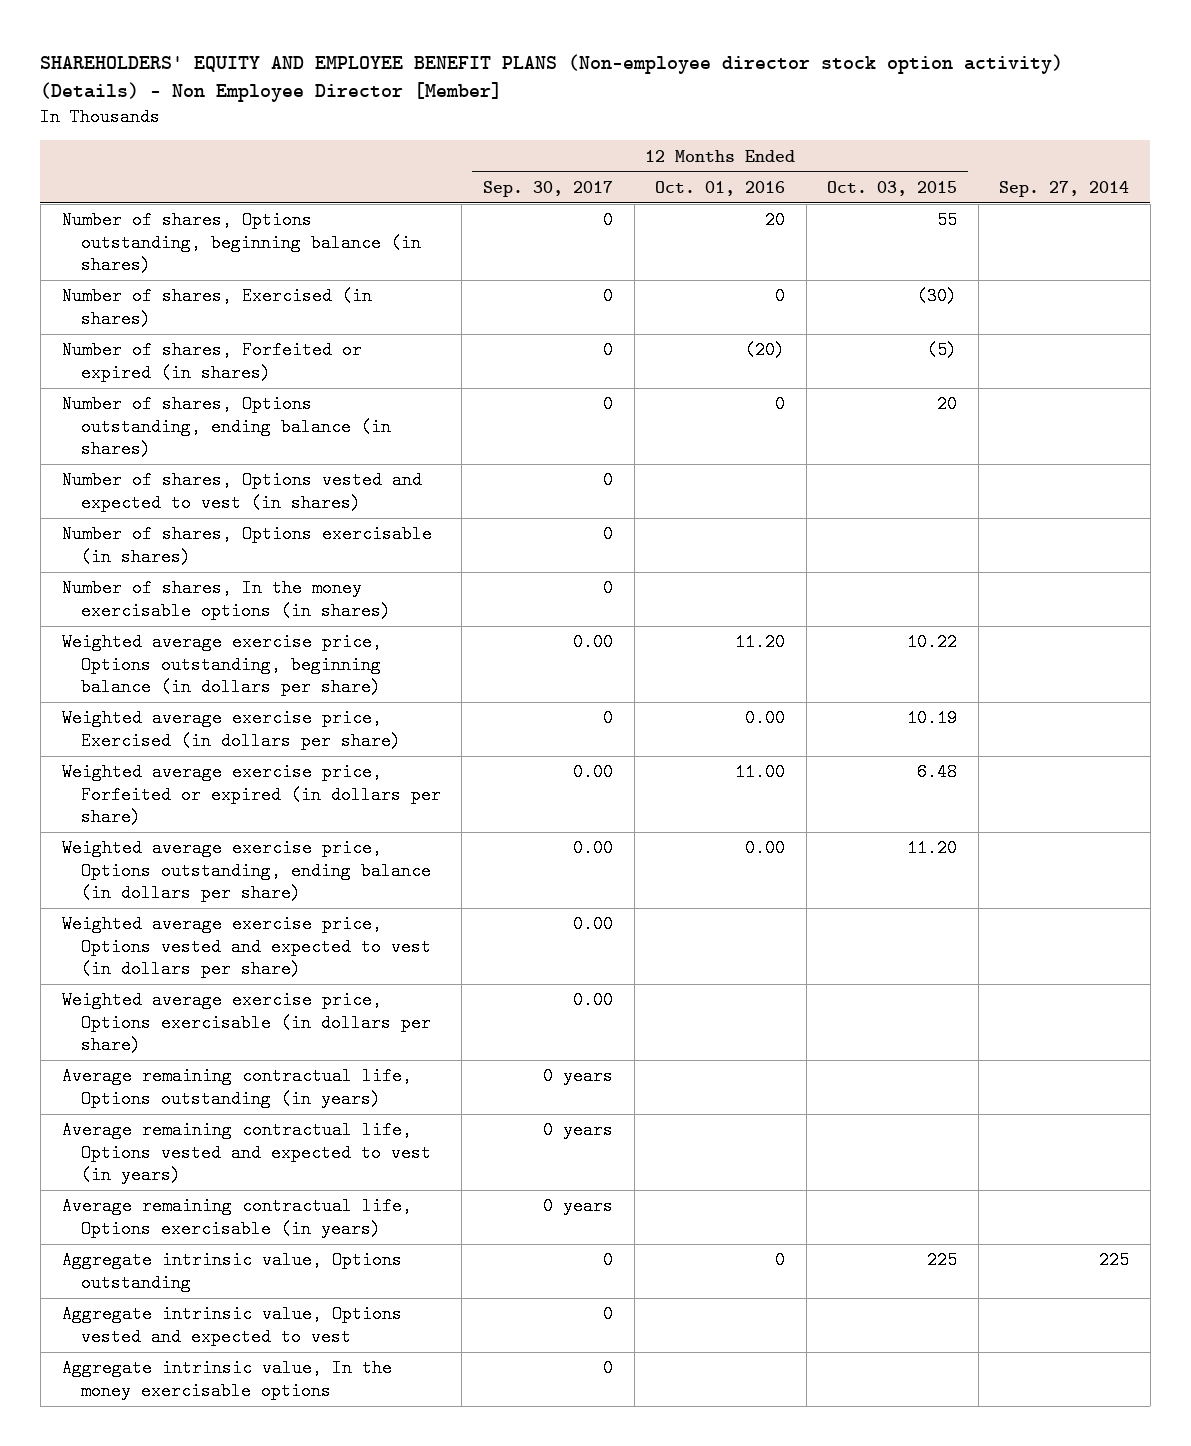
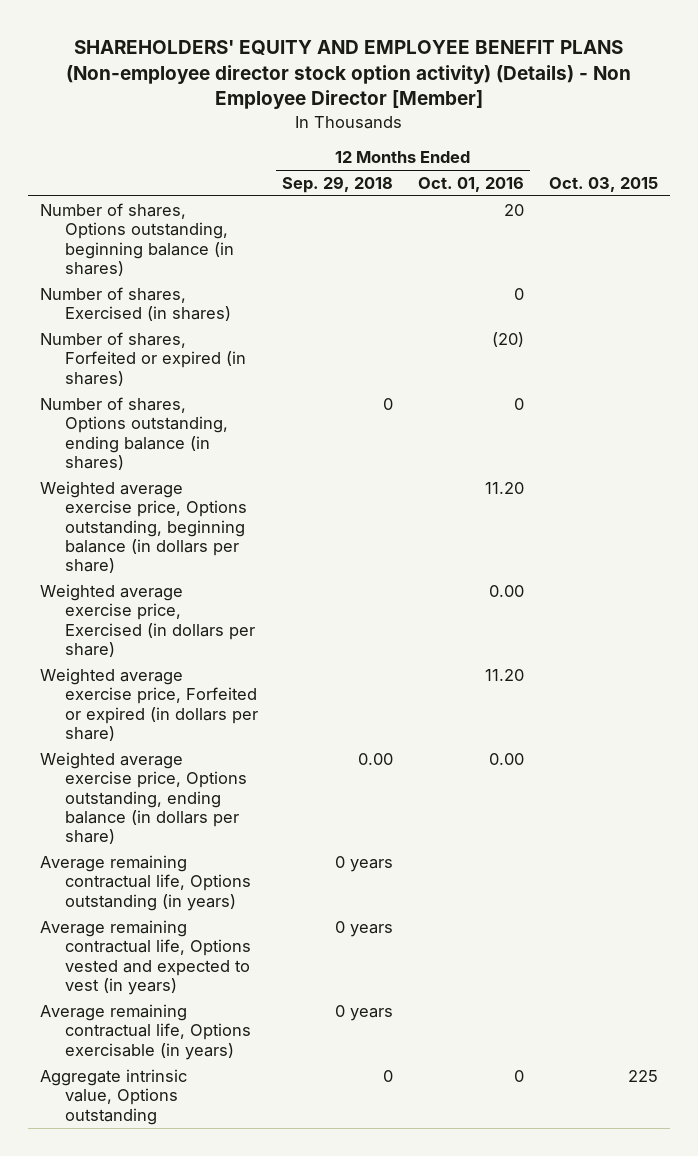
- | 12 Months Ended Sep. 30, 2017 | 12 Months Ended Oct. 01, 2016 | 12 Months Ended Oct. 03, 2015 | Sep. 27, 2014
+ | 12 Months Ended Sep. 29, 2018 | 12 Months Ended Oct. 01, 2016 | Oct. 03, 2015
- Number of shares, Options vested and expected to vest (in shares) | 0 | | |
- Number of shares, Options exercisable (in shares) | 0 | | |
- Number of shares, In the money exercisable options (in shares) | 0 | | |
- Weighted average exercise price, Forfeited or expired (in dollars per share) | 0.00 | 11.00 | 6.48 |
+ Weighted average exercise price, Forfeited or expired (in dollars per share) | | 11.20 |
- Weighted average exercise price, Options vested and expected to vest (in dollars per share) | 0.00 | | |
- Weighted average exercise price, Options exercisable (in dollars per share) | 0.00 | | |
- Aggregate intrinsic value, Options vested and expected to vest | 0 | | |
- Aggregate intrinsic value, In the money exercisable options | 0 | | |

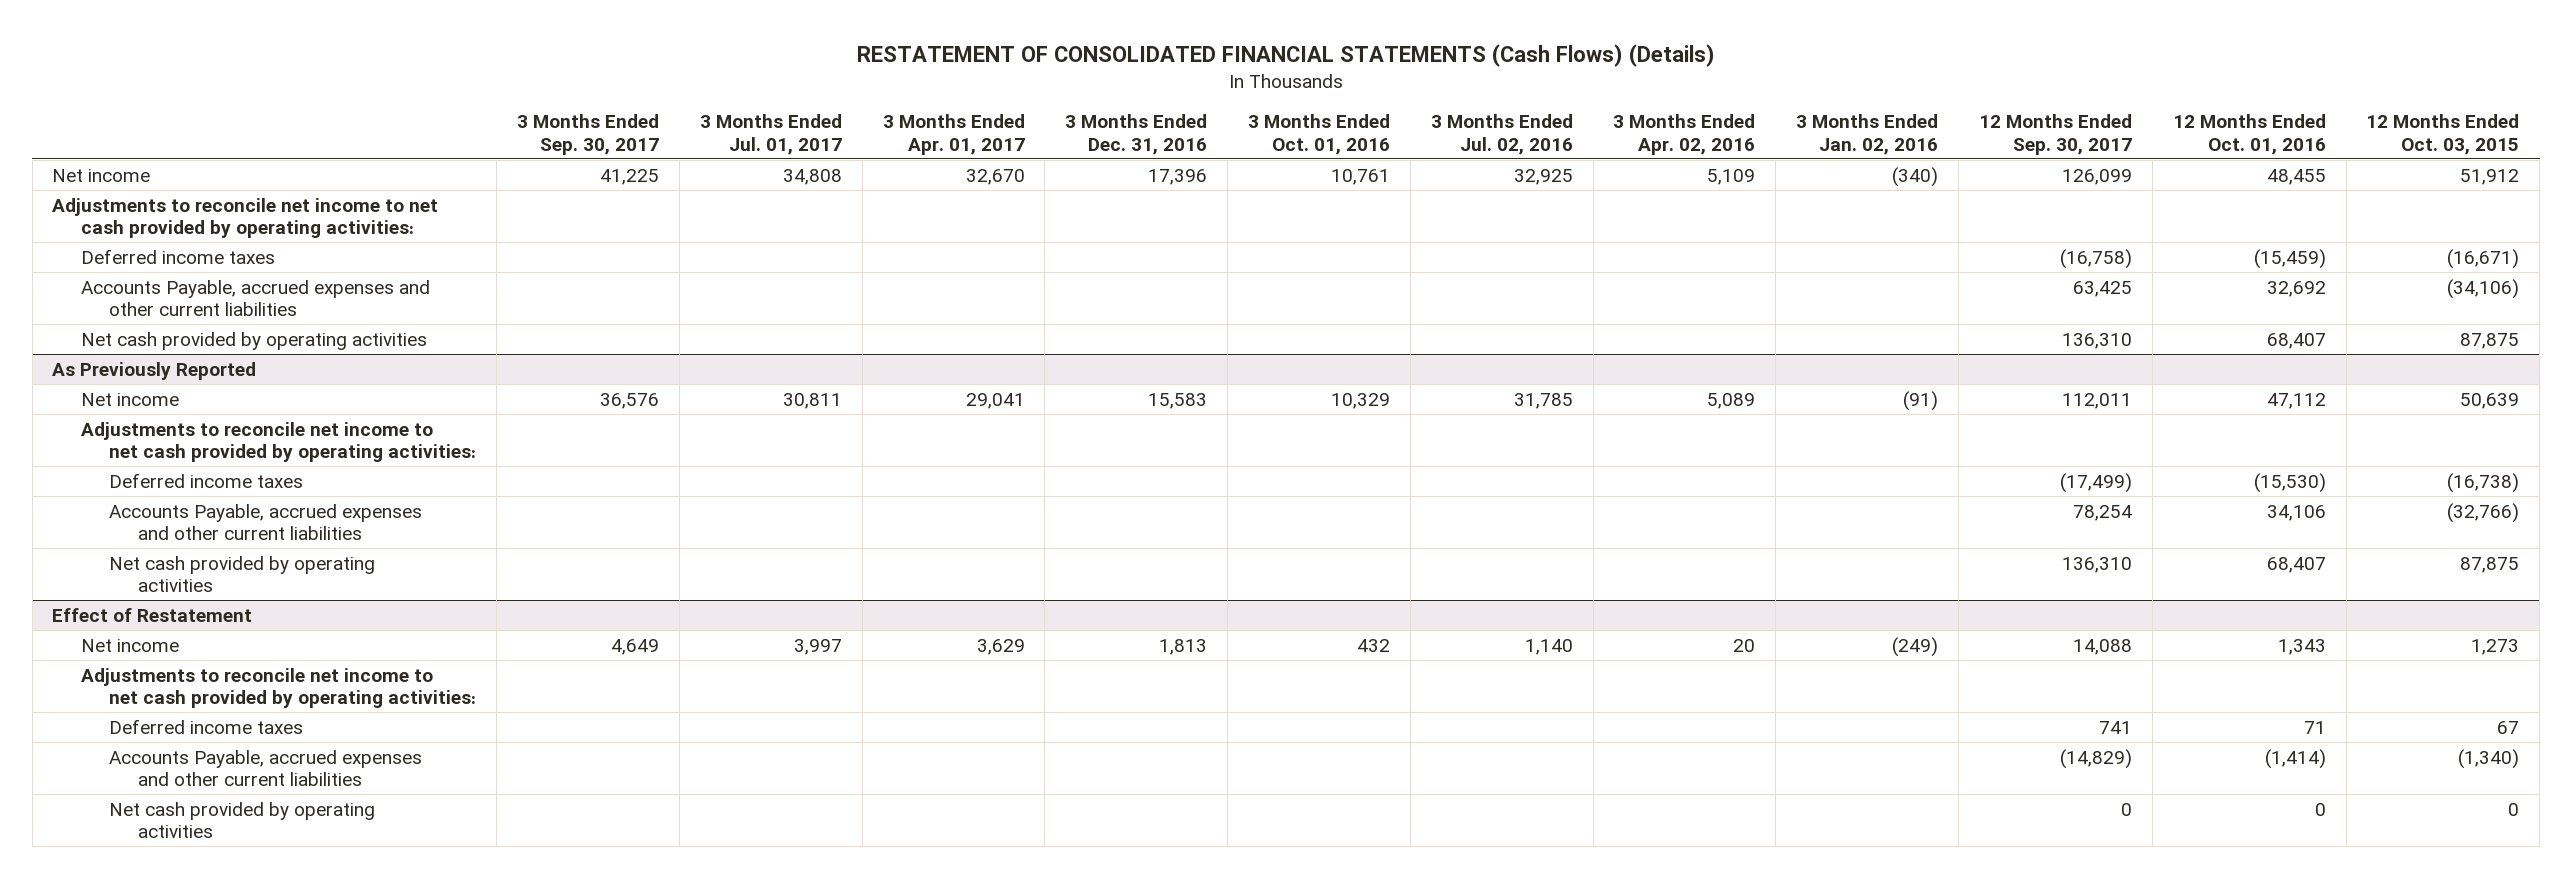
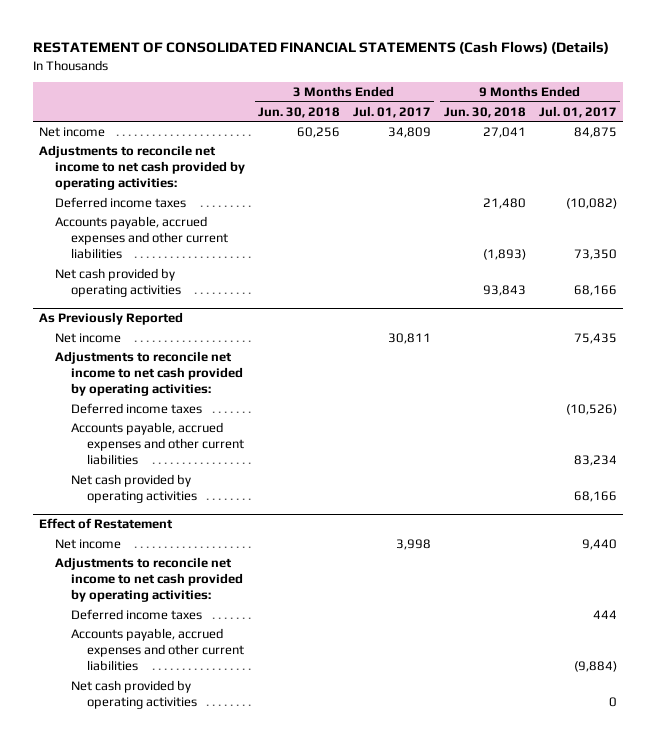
- | 3 Months Ended Sep. 30, 2017 | 3 Months Ended Jul. 01, 2017 | 3 Months Ended Apr. 01, 2017 | 3 Months Ended Dec. 31, 2016 | 3 Months Ended Oct. 01, 2016 | 3 Months Ended Jul. 02, 2016 | 3 Months Ended Apr. 02, 2016 | 3 Months Ended Jan. 02, 2016 | 12 Months Ended Sep. 30, 2017 | 12 Months Ended Oct. 01, 2016 | 12 Months Ended Oct. 03, 2015
+ | 3 Months Ended Jun. 30, 2018 | 3 Months Ended Jul. 01, 2017 | 9 Months Ended Jun. 30, 2018 | 9 Months Ended Jul. 01, 2017
- Net income | 41,225 | 34,808 | 32,670 | 17,396 | 10,761 | 32,925 | 5,109 | (340) | 126,099 | 48,455 | 51,912
+ Net income | 60,256 | 34,809 | 27,041 | 84,875
- Accounts Payable, accrued expenses and other current liabilities | | | | | | | | | 63,425 | 32,692 | (34,106)
+ Accounts payable, accrued expenses and other current liabilities | | | (1,893) | 73,350
@ As Previously Reported
- Accounts Payable, accrued expenses and other current liabilities | | | | | | | | | 78,254 | 34,106 | (32,766)
+ Accounts payable, accrued expenses and other current liabilities | | | | 83,234
@ Effect of Restatement
- Net income | 4,649 | 3,997 | 3,629 | 1,813 | 432 | 1,140 | 20 | (249) | 14,088 | 1,343 | 1,273
+ Net income | | 3,998 | | 9,440
- Accounts Payable, accrued expenses and other current liabilities | | | | | | | | | (14,829) | (1,414) | (1,340)
+ Accounts payable, accrued expenses and other current liabilities | | | | (9,884)

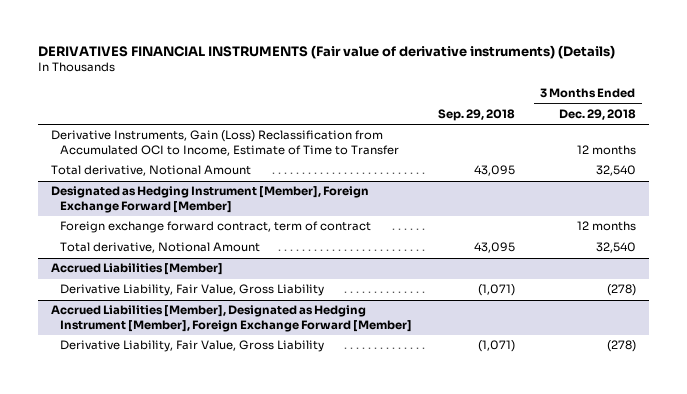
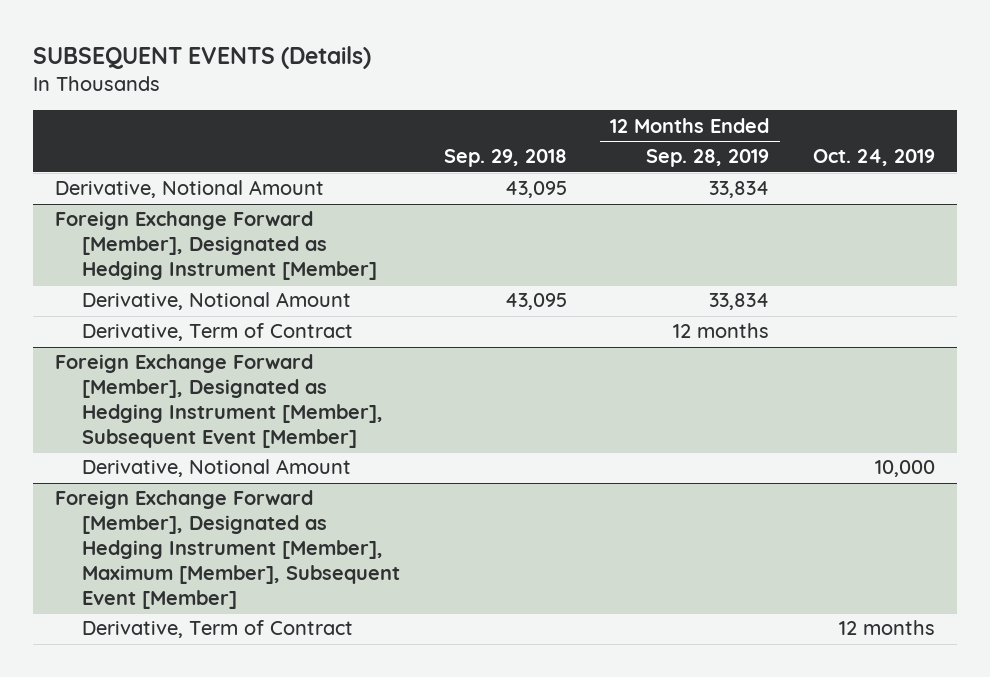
- DERIVATIVES FINANCIAL INSTRUMENTS (Fair value of derivative instruments) (Details)
+ SUBSEQUENT EVENTS (Details)
- | Sep. 29, 2018 | 3 Months Ended Dec. 29, 2018
+ | Sep. 29, 2018 | 12 Months Ended Sep. 28, 2019 | Oct. 24, 2019
- Derivative Instruments, Gain (Loss) Reclassification from Accumulated OCI to Income, Estimate of Time to Transfer | | 12 months
- Total derivative, Notional Amount | 43,095 | 32,540
- Designated as Hedging Instrument [Member], Foreign Exchange Forward [Member]
- Foreign exchange forward contract, term of contract | | 12 months
- Total derivative, Notional Amount | 43,095 | 32,540
- Accrued Liabilities [Member]
- Derivative Liability, Fair Value, Gross Liability | (1,071) | (278)
- Accrued Liabilities [Member], Designated as Hedging Instrument [Member], Foreign Exchange Forward [Member]
- Derivative Liability, Fair Value, Gross Liability | (1,071) | (278)
+ Derivative, Notional Amount | 43,095 | 33,834 |
+ Foreign Exchange Forward [Member], Designated as Hedging Instrument [Member]
+ Derivative, Notional Amount | 43,095 | 33,834 |
+ Derivative, Term of Contract | | 12 months |
+ Foreign Exchange Forward [Member], Designated as Hedging Instrument [Member], Subsequent Event [Member]
+ Derivative, Notional Amount | | | 10,000
+ Foreign Exchange Forward [Member], Designated as Hedging Instrument [Member], Maximum [Member], Subsequent Event [Member]
+ Derivative, Term of Contract | | | 12 months

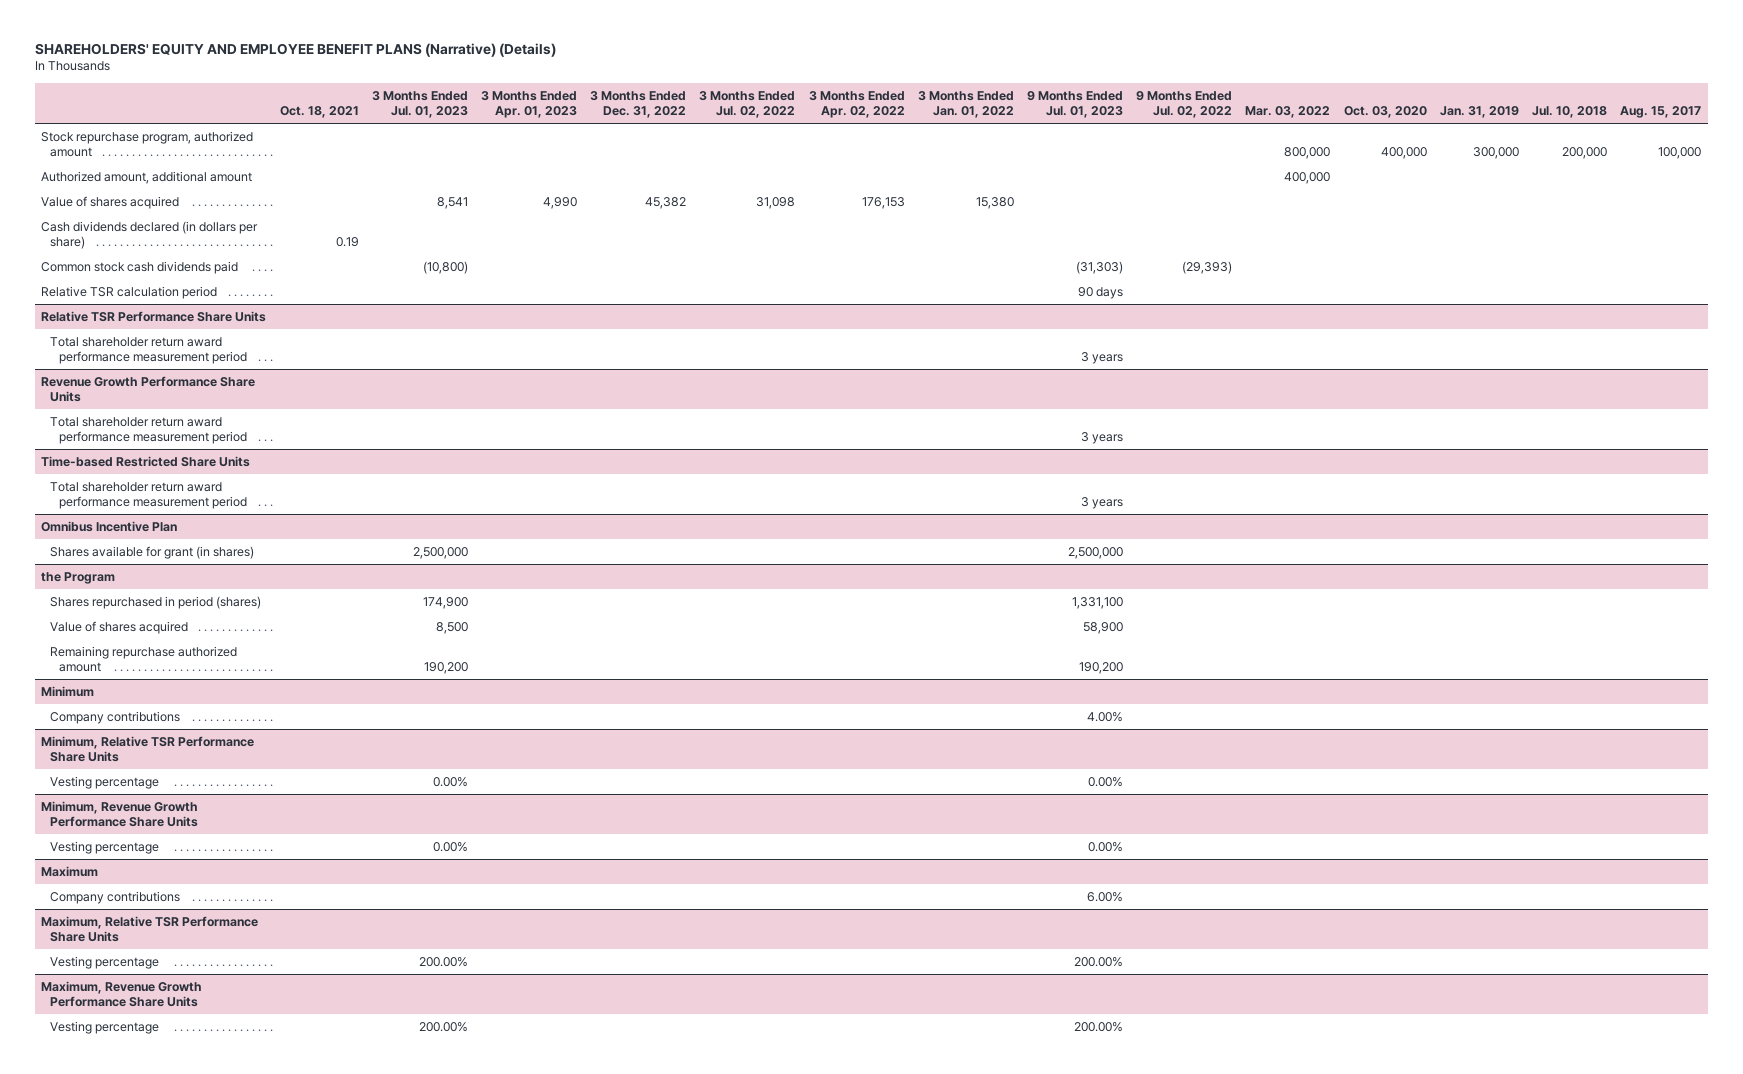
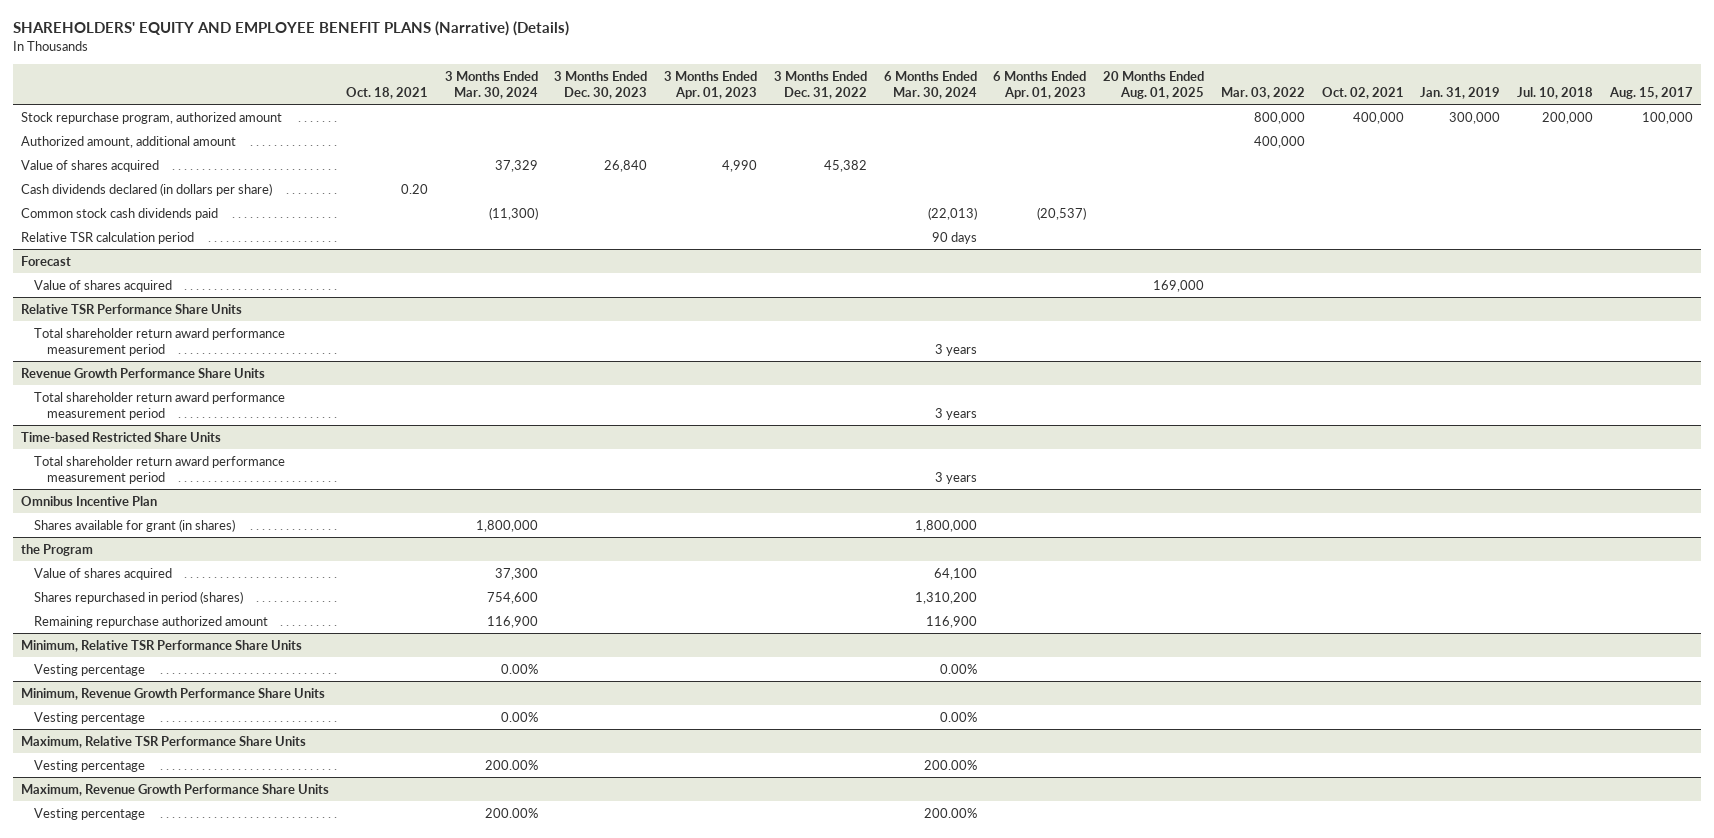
- | Oct. 18, 2021 | 3 Months Ended Jul. 01, 2023 | 3 Months Ended Apr. 01, 2023 | 3 Months Ended Dec. 31, 2022 | 3 Months Ended Jul. 02, 2022 | 3 Months Ended Apr. 02, 2022 | 3 Months Ended Jan. 01, 2022 | 9 Months Ended Jul. 01, 2023 | 9 Months Ended Jul. 02, 2022 | Mar. 03, 2022 | Oct. 03, 2020 | Jan. 31, 2019 | Jul. 10, 2018 | Aug. 15, 2017
+ | Oct. 18, 2021 | 3 Months Ended Mar. 30, 2024 | 3 Months Ended Dec. 30, 2023 | 3 Months Ended Apr. 01, 2023 | 3 Months Ended Dec. 31, 2022 | 6 Months Ended Mar. 30, 2024 | 6 Months Ended Apr. 01, 2023 | 20 Months Ended Aug. 01, 2025 | Mar. 03, 2022 | Oct. 02, 2021 | Jan. 31, 2019 | Jul. 10, 2018 | Aug. 15, 2017
- Cash dividends declared (in dollars per share) | 0.19 | | | | | | | | | | | | |
+ Cash dividends declared (in dollars per share) | 0.20 | | | | | | | | | | | |
+ Forecast
+ Value of shares acquired | | | | | | | | 169,000 | | | | |
@ the Program
moved down: Shares repurchased in period (shares) | | 754,600 | | | | 1,310,200 | | | | | | |
- Minimum
- Company contributions | | | | | | | | 4.00% | | | | | |
- Maximum
- Company contributions | | | | | | | | 6.00% | | | | | |

